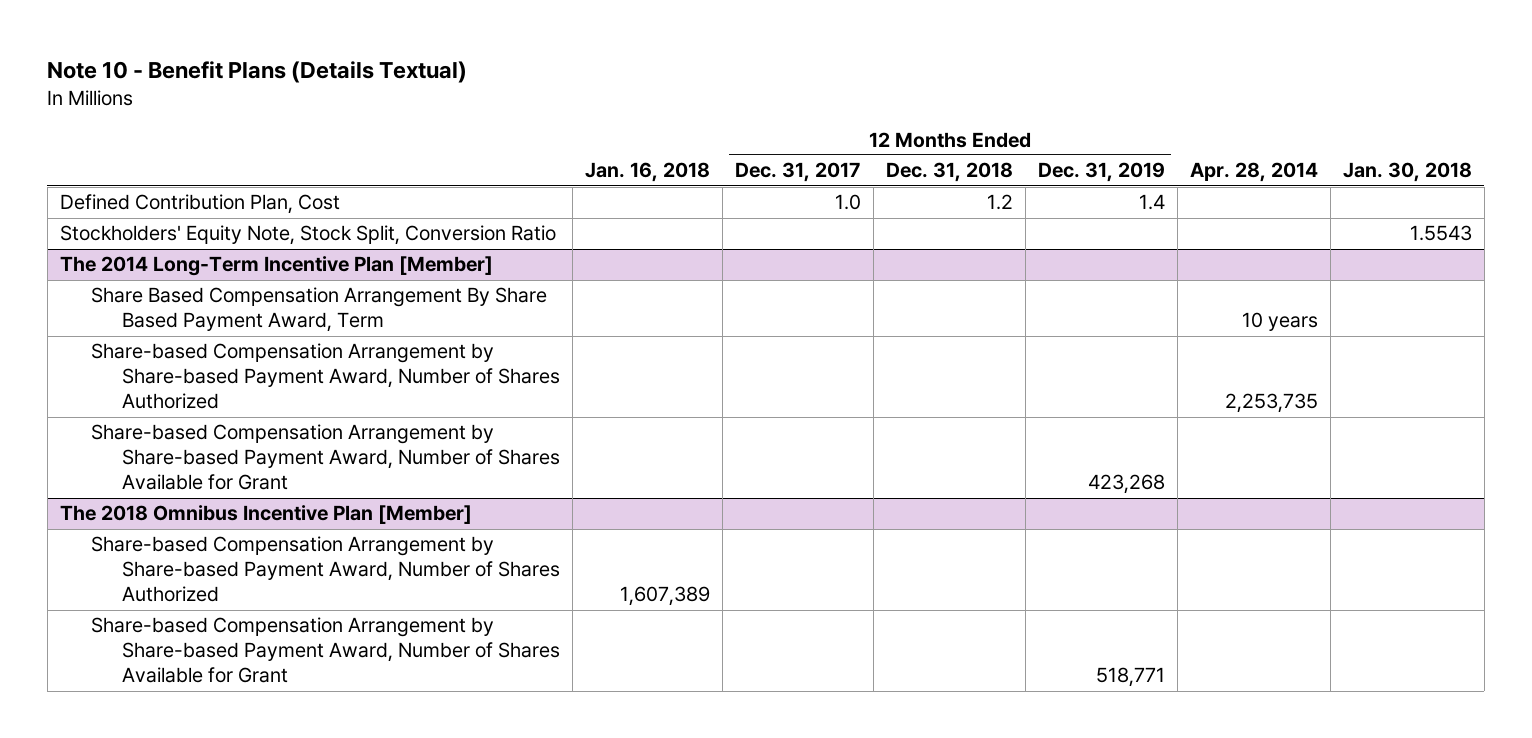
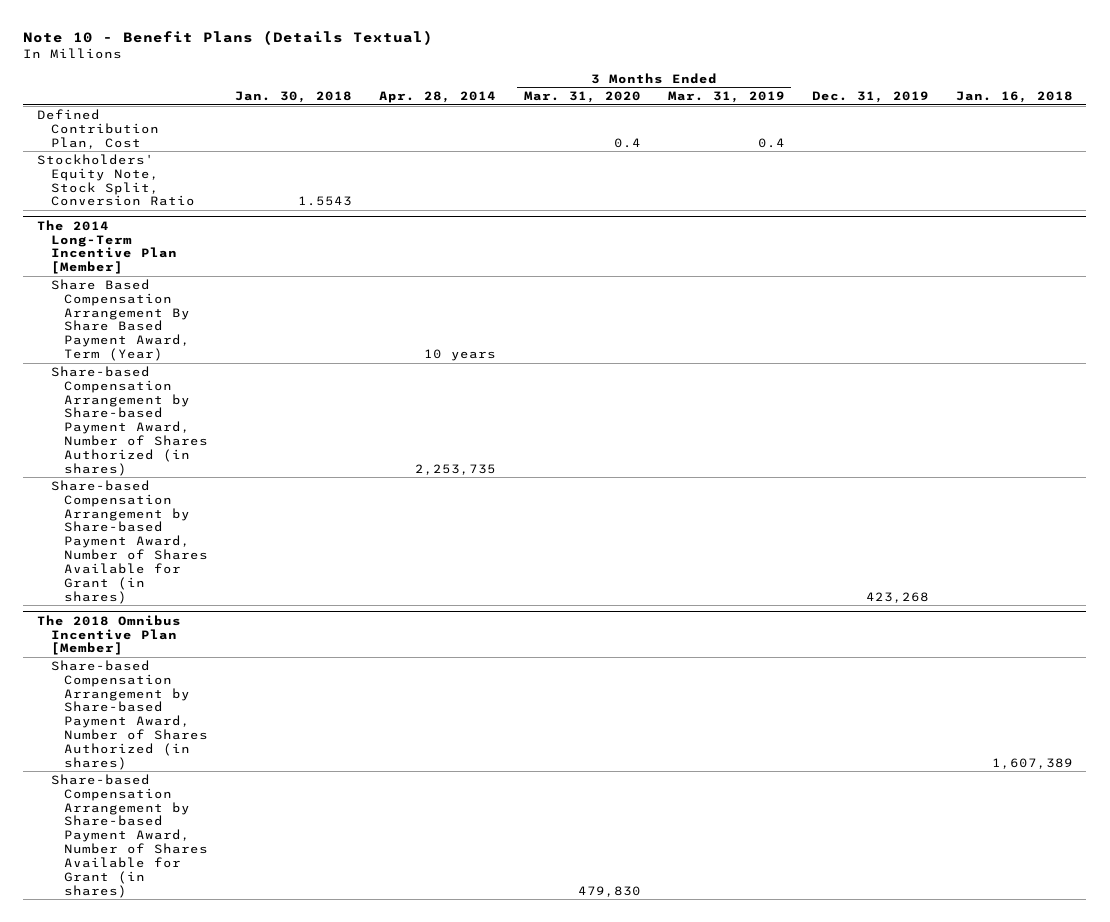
- | Jan. 16, 2018 | 12 Months Ended Dec. 31, 2017 | 12 Months Ended Dec. 31, 2018 | 12 Months Ended Dec. 31, 2019 | Apr. 28, 2014 | Jan. 30, 2018
+ | Jan. 30, 2018 | Apr. 28, 2014 | 3 Months Ended Mar. 31, 2020 | 3 Months Ended Mar. 31, 2019 | Dec. 31, 2019 | Jan. 16, 2018
@ The 2014 Long-Term Incentive Plan [Member]
- Share Based Compensation Arrangement By Share Based Payment Award, Term | | | | | 10 years |
- Share-based Compensation Arrangement by Share-based Payment Award, Number of Shares Authorized | | | | | 2,253,735 |
- Share-based Compensation Arrangement by Share-based Payment Award, Number of Shares Available for Grant | | | | 423,268 | |
+ Share Based Compensation Arrangement By Share Based Payment Award, Term (Year) | | 10 years | | | |
+ Share-based Compensation Arrangement by Share-based Payment Award, Number of Shares Authorized (in shares) | | 2,253,735 | | | |
+ Share-based Compensation Arrangement by Share-based Payment Award, Number of Shares Available for Grant (in shares) | | | | | 423,268 |
@ The 2018 Omnibus Incentive Plan [Member]
- Share-based Compensation Arrangement by Share-based Payment Award, Number of Shares Authorized | 1,607,389 | | | | |
- Share-based Compensation Arrangement by Share-based Payment Award, Number of Shares Available for Grant | | | | 518,771 | |
+ Share-based Compensation Arrangement by Share-based Payment Award, Number of Shares Authorized (in shares) | | | | | | 1,607,389
+ Share-based Compensation Arrangement by Share-based Payment Award, Number of Shares Available for Grant (in shares) | | | 479,830 | | |

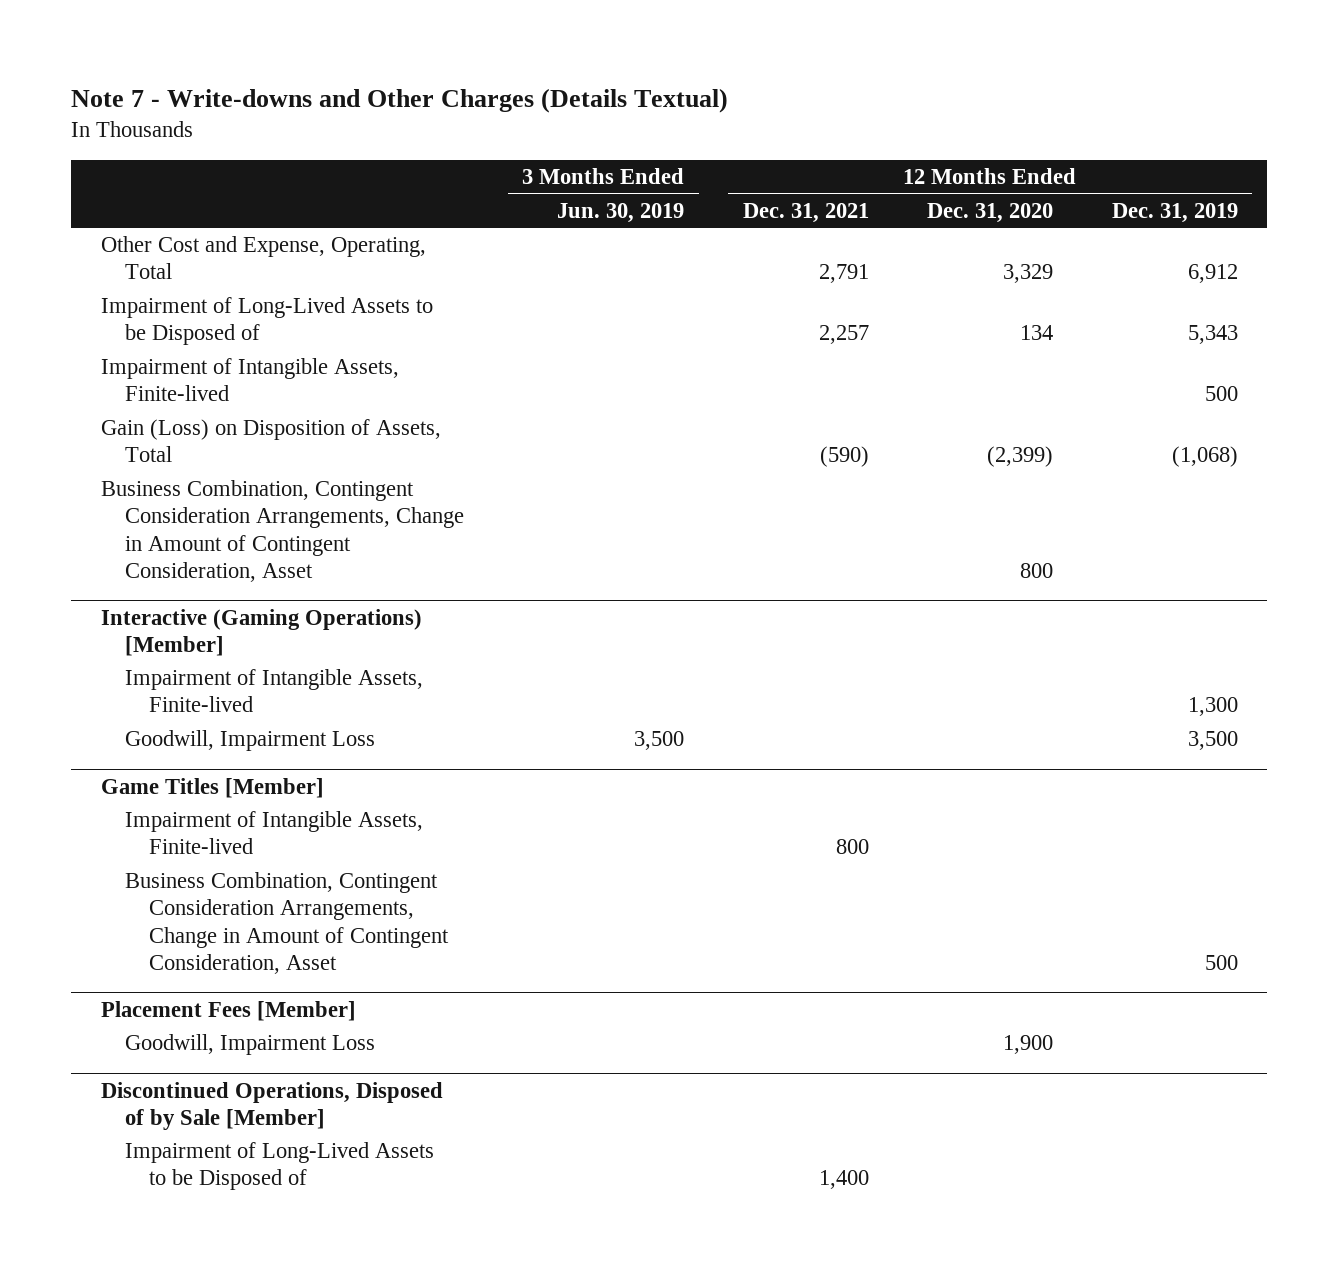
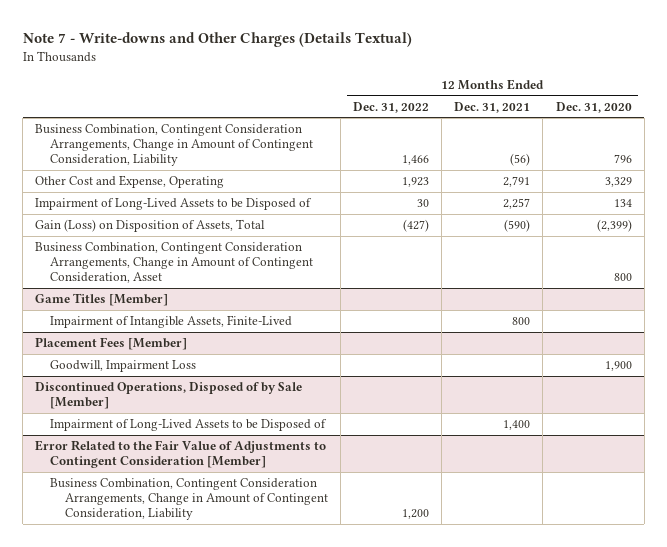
- | 3 Months Ended Jun. 30, 2019 | 12 Months Ended Dec. 31, 2021 | 12 Months Ended Dec. 31, 2020 | 12 Months Ended Dec. 31, 2019
+ | 12 Months Ended Dec. 31, 2022 | 12 Months Ended Dec. 31, 2021 | 12 Months Ended Dec. 31, 2020
- Other Cost and Expense, Operating, Total | | 2,791 | 3,329 | 6,912
+ Business Combination, Contingent Consideration Arrangements, Change in Amount of Contingent Consideration, Liability | 1,466 | (56) | 796
+ Other Cost and Expense, Operating | 1,923 | 2,791 | 3,329
- Impairment of Intangible Assets, Finite-lived | | | | 500
- Interactive (Gaming Operations) [Member]
- Impairment of Intangible Assets, Finite-lived | | | | 1,300
- Goodwill, Impairment Loss | 3,500 | | | 3,500
@ Game Titles [Member]
- Impairment of Intangible Assets, Finite-lived | | 800 | |
- Business Combination, Contingent Consideration Arrangements, Change in Amount of Contingent Consideration, Asset | | | | 500
+ Impairment of Intangible Assets, Finite-Lived | | 800 |
+ Error Related to the Fair Value of Adjustments to Contingent Consideration [Member]
+ Business Combination, Contingent Consideration Arrangements, Change in Amount of Contingent Consideration, Liability | 1,200 | |

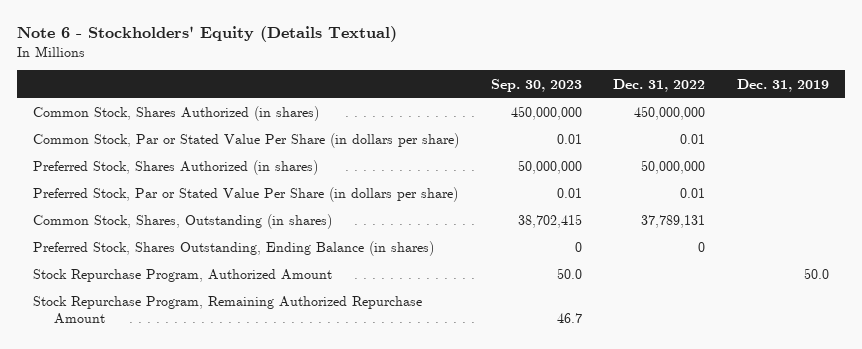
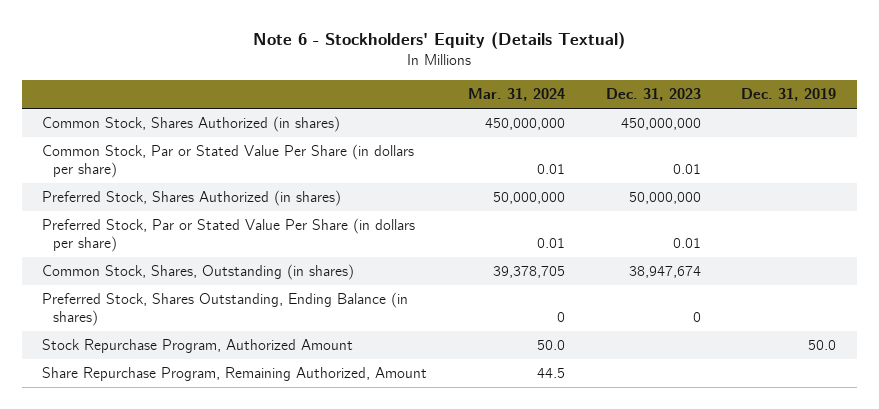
- | Sep. 30, 2023 | Dec. 31, 2022 | Dec. 31, 2019
+ | Mar. 31, 2024 | Dec. 31, 2023 | Dec. 31, 2019
- Stock Repurchase Program, Remaining Authorized Repurchase Amount | 46.7 | |
+ Share Repurchase Program, Remaining Authorized, Amount | 44.5 | |

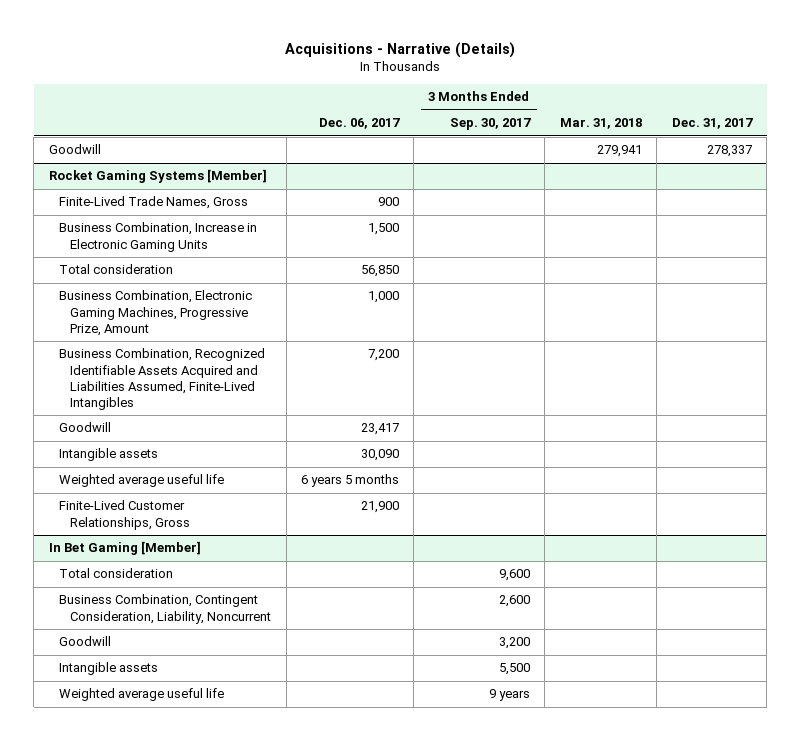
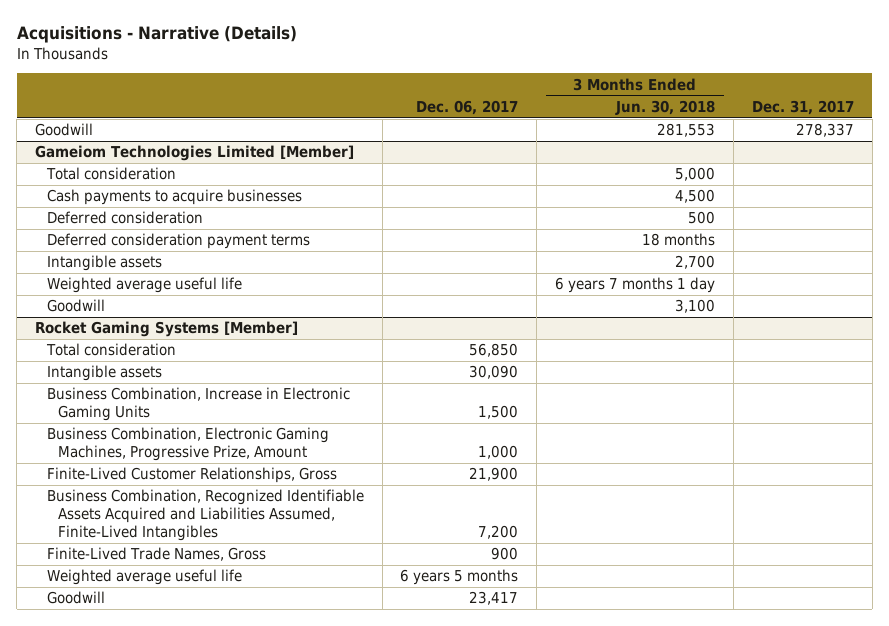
- | Dec. 06, 2017 | 3 Months Ended Sep. 30, 2017 | Mar. 31, 2018 | Dec. 31, 2017
+ | Dec. 06, 2017 | 3 Months Ended Jun. 30, 2018 | Dec. 31, 2017
+ Gameiom Technologies Limited [Member]
+ Total consideration | | 5,000 |
+ Cash payments to acquire businesses | | 4,500 |
+ Deferred consideration | | 500 |
+ Deferred consideration payment terms | | 18 months |
+ Intangible assets | | 2,700 |
+ Weighted average useful life | | 6 years 7 months 1 day |
+ Goodwill | | 3,100 |
@ Rocket Gaming Systems [Member]
moved up: Intangible assets | 30,090 | |
moved down: Business Combination, Increase in Electronic Gaming Units | 1,500 | |
moved up: Finite-Lived Customer Relationships, Gross | 21,900 | |
moved down: Finite-Lived Trade Names, Gross | 900 | |
- In Bet Gaming [Member]
- Total consideration | | 9,600 | |
- Business Combination, Contingent Consideration, Liability, Noncurrent | | 2,600 | |
- Goodwill | | 3,200 | |
- Intangible assets | | 5,500 | |
- Weighted average useful life | | 9 years | |
@ Rocket Gaming Systems [Member]
moved down: Goodwill | 23,417 | |

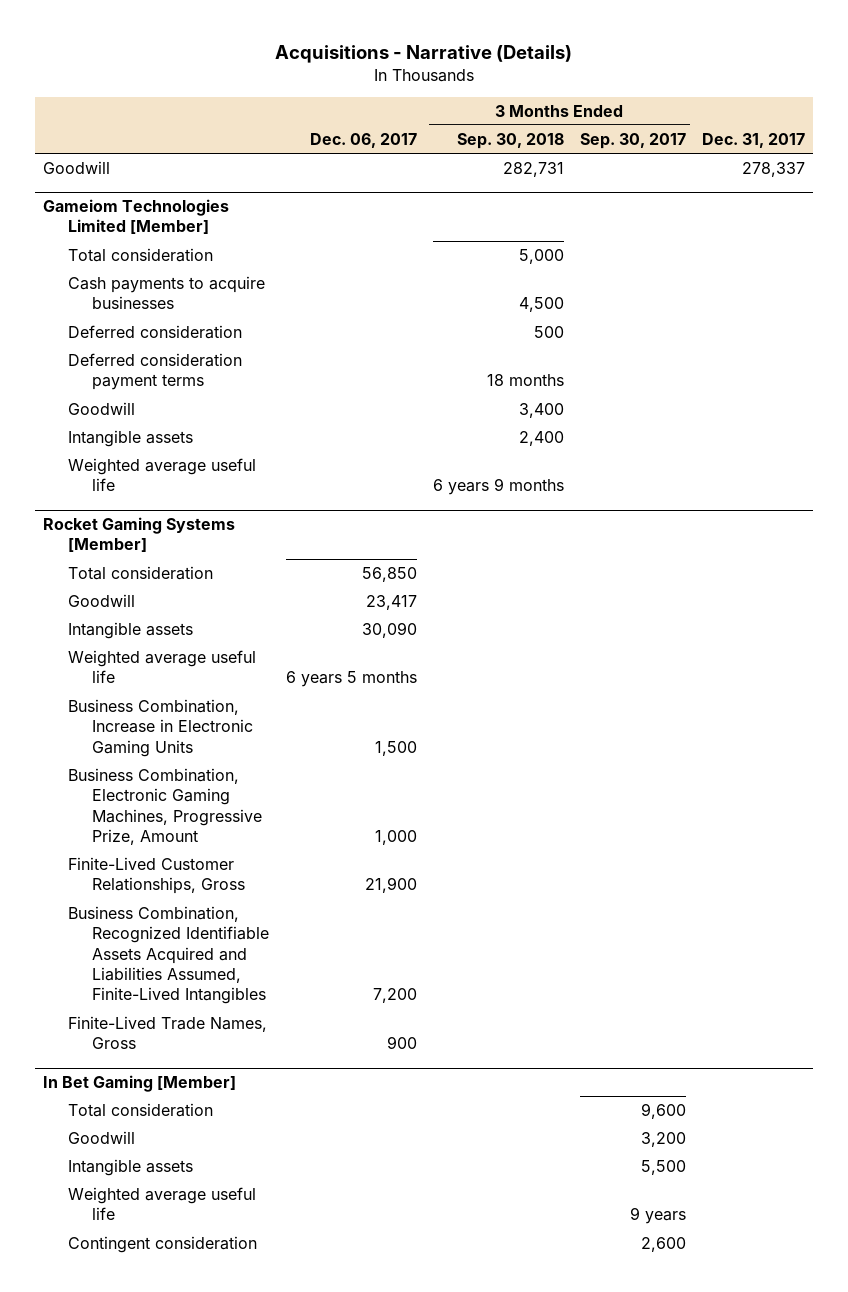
- | Dec. 06, 2017 | 3 Months Ended Jun. 30, 2018 | Dec. 31, 2017
+ | Dec. 06, 2017 | 3 Months Ended Sep. 30, 2018 | 3 Months Ended Sep. 30, 2017 | Dec. 31, 2017
@ Gameiom Technologies Limited [Member]
moved up: Goodwill | | 3,400 | |
@ Rocket Gaming Systems [Member]
moved up: Goodwill | 23,417 | | |
moved up: Weighted average useful life | 6 years 5 months | | |
+ In Bet Gaming [Member]
+ Total consideration | | | 9,600 |
+ Goodwill | | | 3,200 |
+ Intangible assets | | | 5,500 |
+ Weighted average useful life | | | 9 years |
+ Contingent consideration | | | 2,600 |

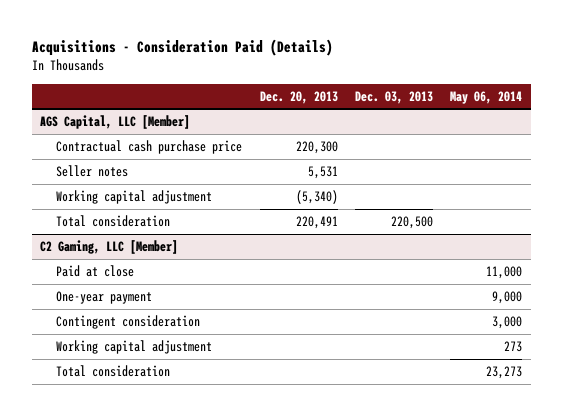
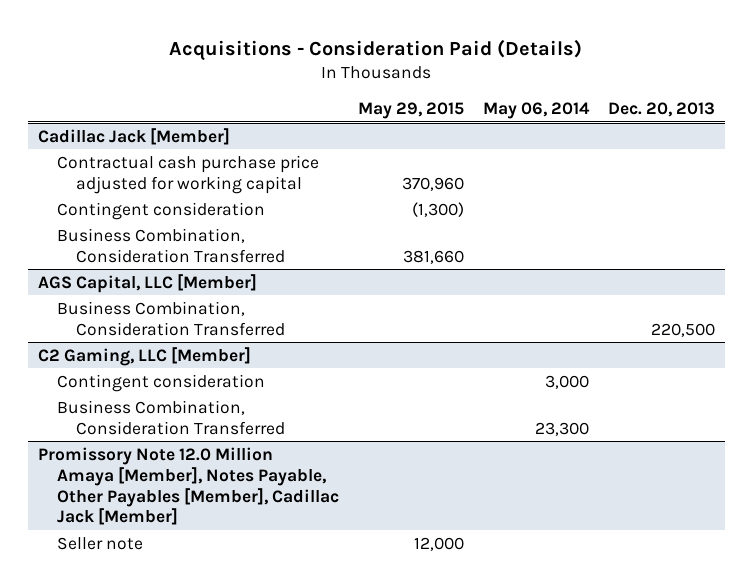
- | Dec. 20, 2013 | Dec. 03, 2013 | May 06, 2014
+ | May 29, 2015 | May 06, 2014 | Dec. 20, 2013
+ Cadillac Jack [Member]
+ Contractual cash purchase price adjusted for working capital | 370,960 | |
+ Contingent consideration | (1,300) | |
+ Business Combination, Consideration Transferred | 381,660 | |
@ AGS Capital, LLC [Member]
- Contractual cash purchase price | 220,300 | |
- Seller notes | 5,531 | |
- Working capital adjustment | (5,340) | |
- Total consideration | 220,491 | 220,500 |
+ Business Combination, Consideration Transferred | | | 220,500
@ C2 Gaming, LLC [Member]
- Paid at close | | | 11,000
- One-year payment | | | 9,000
- Working capital adjustment | | | 273
- Total consideration | | | 23,273
+ Business Combination, Consideration Transferred | | 23,300 |
+ Promissory Note 12.0 Million Amaya [Member], Notes Payable, Other Payables [Member], Cadillac Jack [Member]
+ Seller note | 12,000 | |

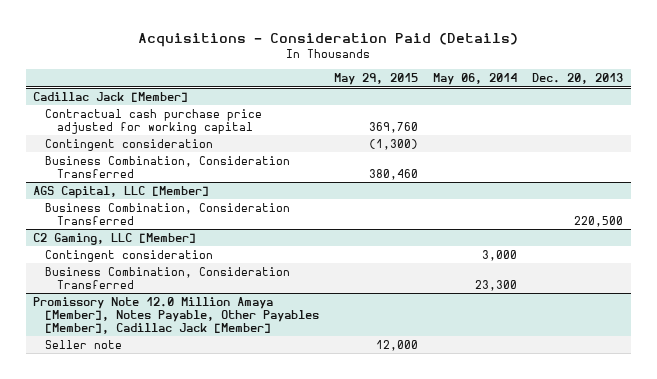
@ Cadillac Jack [Member]
- Contractual cash purchase price adjusted for working capital | 370,960 | |
+ Contractual cash purchase price adjusted for working capital | 369,760 | |
- Business Combination, Consideration Transferred | 381,660 | |
+ Business Combination, Consideration Transferred | 380,460 | |

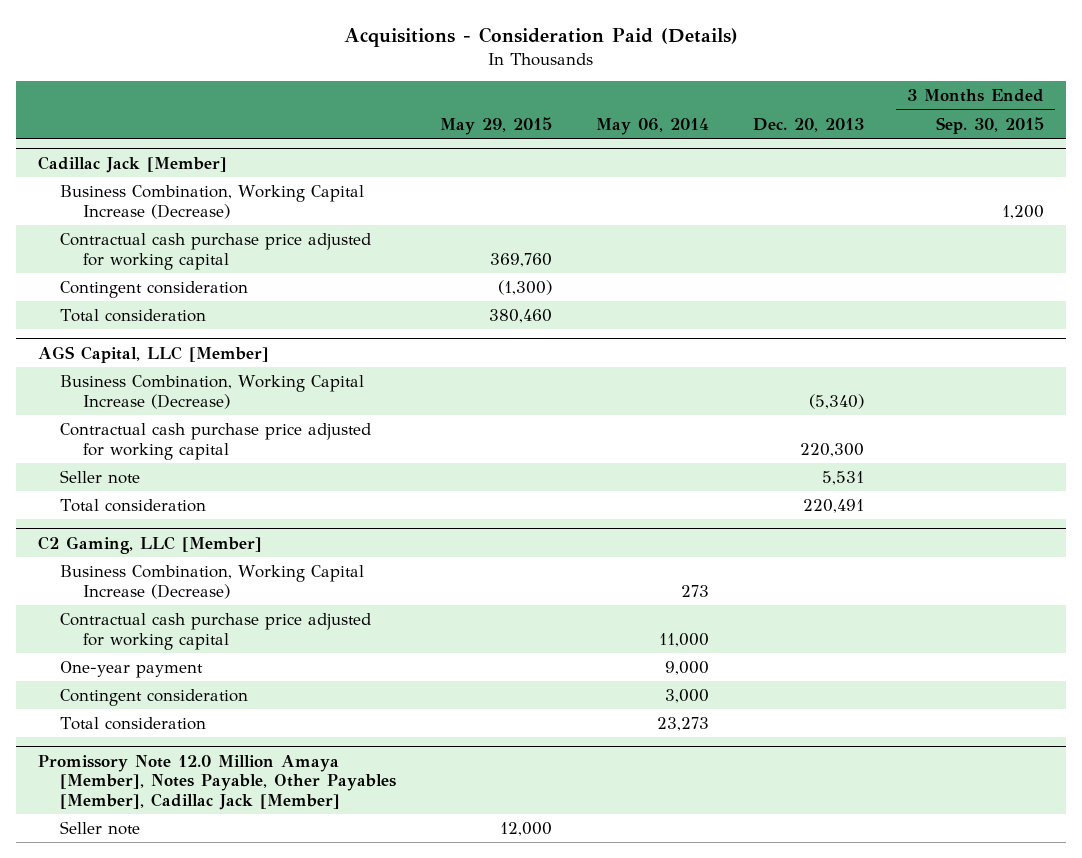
- | May 29, 2015 | May 06, 2014 | Dec. 20, 2013
+ | May 29, 2015 | May 06, 2014 | Dec. 20, 2013 | 3 Months Ended Sep. 30, 2015
@ Cadillac Jack [Member]
+ Business Combination, Working Capital Increase (Decrease) | | | | 1,200
- Business Combination, Consideration Transferred | 380,460 | |
+ Total consideration | 380,460 | | |
@ AGS Capital, LLC [Member]
- Business Combination, Consideration Transferred | | | 220,500
+ Business Combination, Working Capital Increase (Decrease) | | | (5,340) |
+ Contractual cash purchase price adjusted for working capital | | | 220,300 |
+ Seller note | | | 5,531 |
+ Total consideration | | | 220,491 |
@ C2 Gaming, LLC [Member]
+ Business Combination, Working Capital Increase (Decrease) | | 273 | |
+ Contractual cash purchase price adjusted for working capital | | 11,000 | |
+ One-year payment | | 9,000 | |
- Business Combination, Consideration Transferred | | 23,300 |
+ Total consideration | | 23,273 | |

